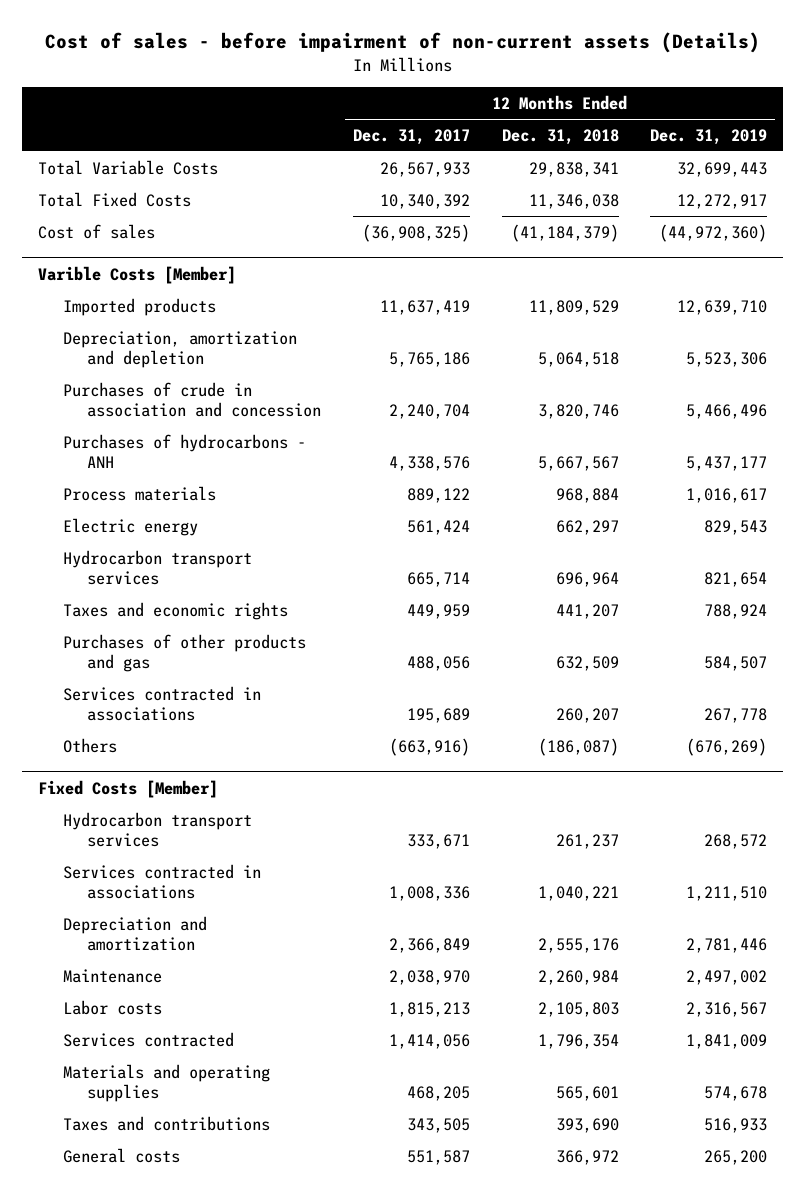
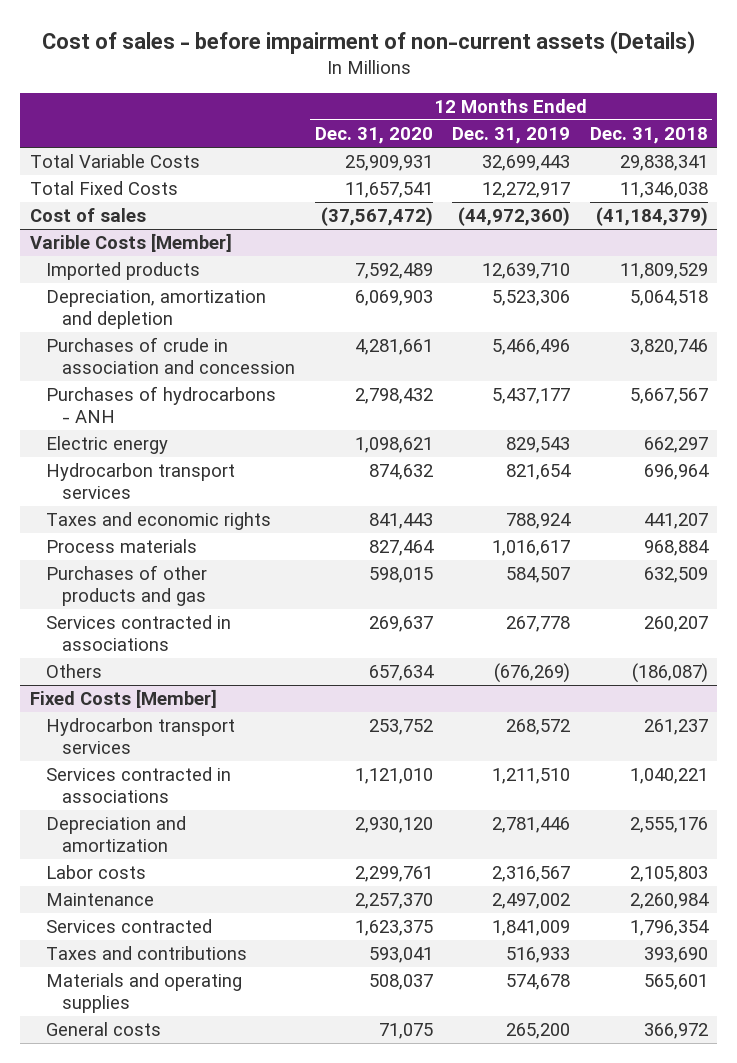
- | 12 Months Ended Dec. 31, 2017 | 12 Months Ended Dec. 31, 2018 | 12 Months Ended Dec. 31, 2019
+ | 12 Months Ended Dec. 31, 2020 | 12 Months Ended Dec. 31, 2019 | 12 Months Ended Dec. 31, 2018
@ Varible Costs [Member]
moved down: Process materials | 827,464 | 1,016,617 | 968,884
@ Fixed Costs [Member]
moved down: Maintenance | 2,257,370 | 2,497,002 | 2,260,984
moved down: Materials and operating supplies | 508,037 | 574,678 | 565,601

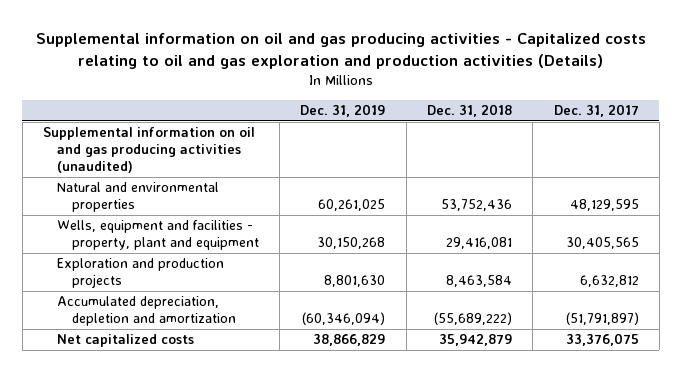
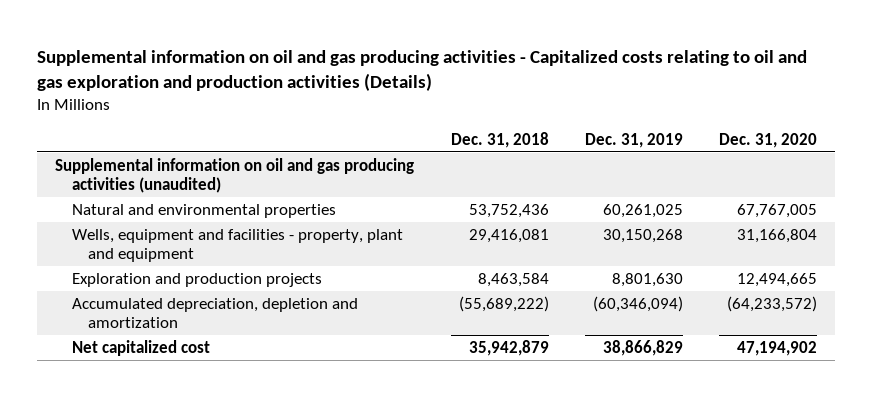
- | Dec. 31, 2019 | Dec. 31, 2018 | Dec. 31, 2017
+ | Dec. 31, 2018 | Dec. 31, 2019 | Dec. 31, 2020
- Net capitalized costs | 38,866,829 | 35,942,879 | 33,376,075
+ Net capitalized cost | 35,942,879 | 38,866,829 | 47,194,902

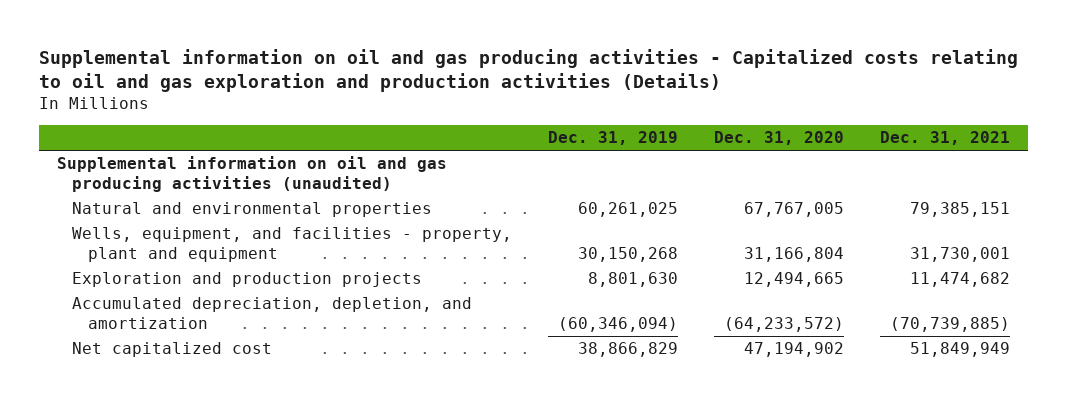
- | Dec. 31, 2018 | Dec. 31, 2019 | Dec. 31, 2020
+ | Dec. 31, 2019 | Dec. 31, 2020 | Dec. 31, 2021
- Wells, equipment and facilities - property, plant and equipment | 29,416,081 | 30,150,268 | 31,166,804
+ Wells, equipment, and facilities - property, plant and equipment | 30,150,268 | 31,166,804 | 31,730,001
- Accumulated depreciation, depletion and amortization | (55,689,222) | (60,346,094) | (64,233,572)
+ Accumulated depreciation, depletion, and amortization | (60,346,094) | (64,233,572) | (70,739,885)

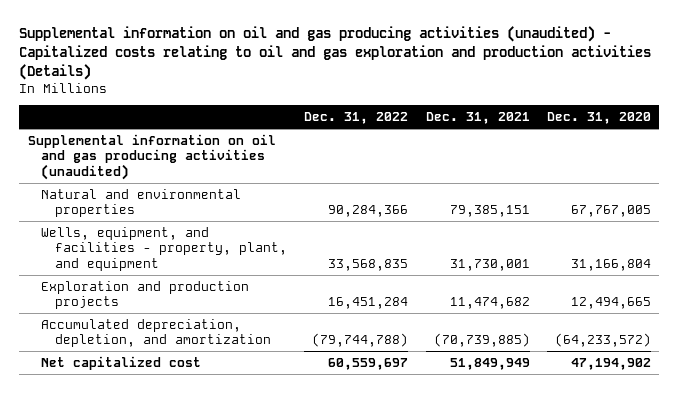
- Supplemental information on oil and gas producing activities - Capitalized costs relating to oil and gas exploration and production activities (Details)
+ Supplemental information on oil and gas producing activities (unaudited) - Capitalized costs relating to oil and gas exploration and production activities (Details)
- | Dec. 31, 2019 | Dec. 31, 2020 | Dec. 31, 2021
+ | Dec. 31, 2022 | Dec. 31, 2021 | Dec. 31, 2020
- Wells, equipment, and facilities - property, plant and equipment | 30,150,268 | 31,166,804 | 31,730,001
+ Wells, equipment, and facilities - property, plant, and equipment | 33,568,835 | 31,730,001 | 31,166,804

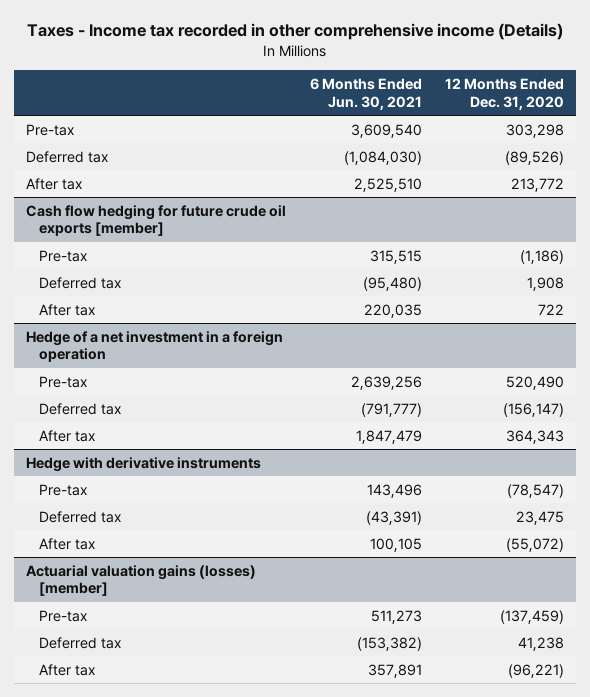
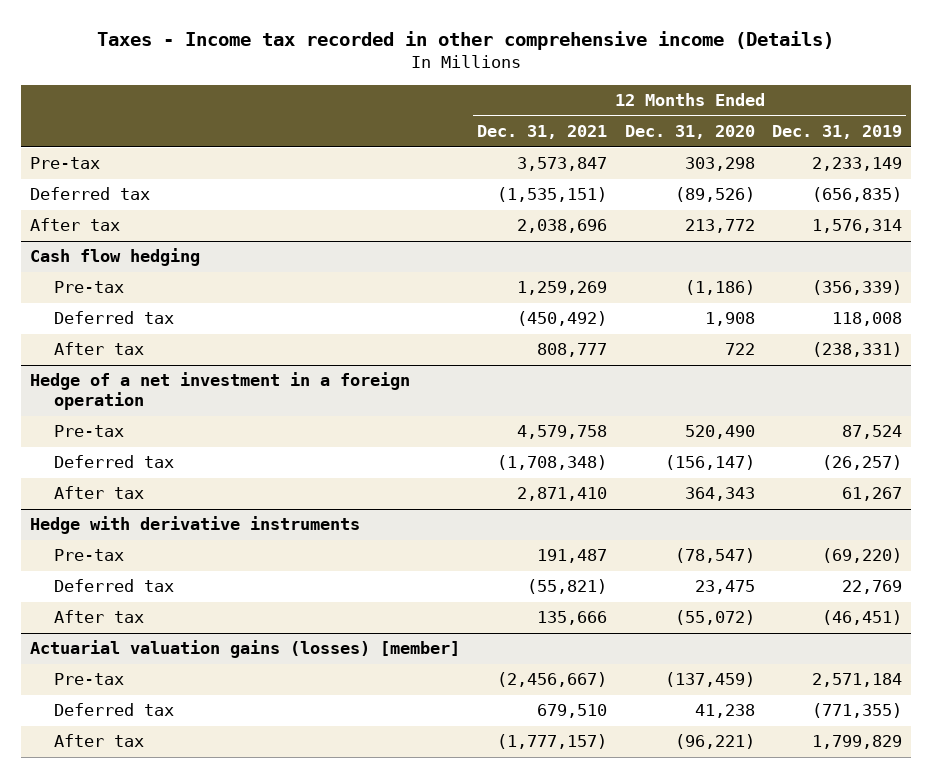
- | 6 Months Ended Jun. 30, 2021 | 12 Months Ended Dec. 31, 2020
+ | 12 Months Ended Dec. 31, 2021 | 12 Months Ended Dec. 31, 2020 | 12 Months Ended Dec. 31, 2019
- Cash flow hedging for future crude oil exports [member]
+ Cash flow hedging

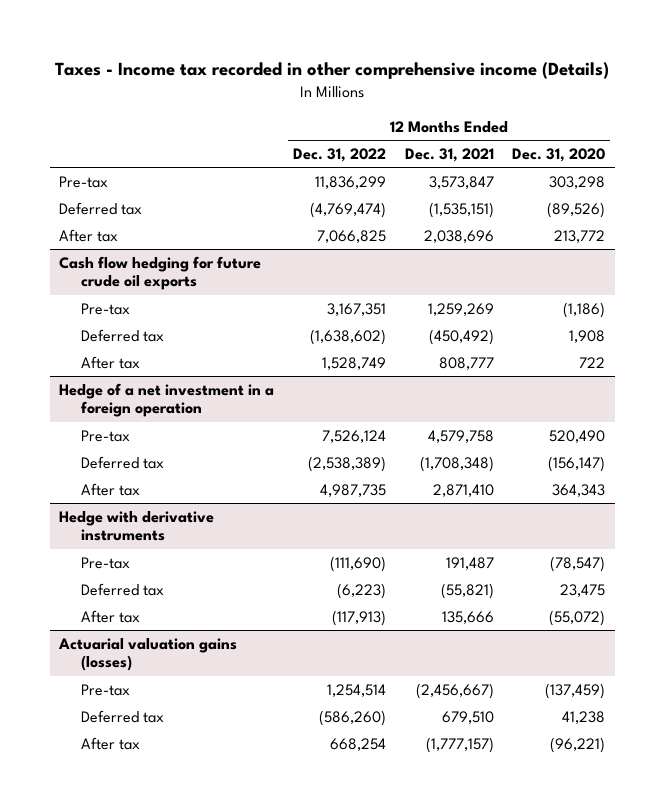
- | 12 Months Ended Dec. 31, 2021 | 12 Months Ended Dec. 31, 2020 | 12 Months Ended Dec. 31, 2019
+ | 12 Months Ended Dec. 31, 2022 | 12 Months Ended Dec. 31, 2021 | 12 Months Ended Dec. 31, 2020
- Cash flow hedging
+ Cash flow hedging for future crude oil exports
- Actuarial valuation gains (losses) [member]
+ Actuarial valuation gains (losses)

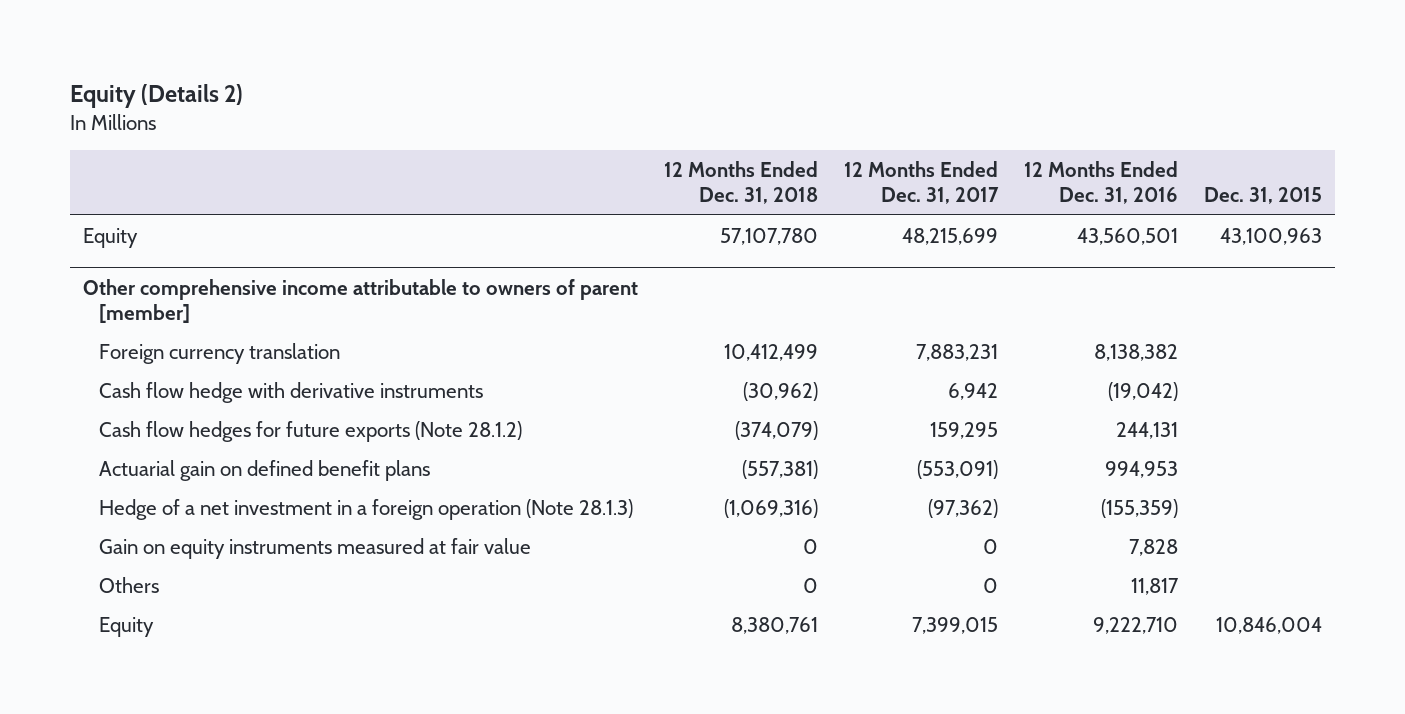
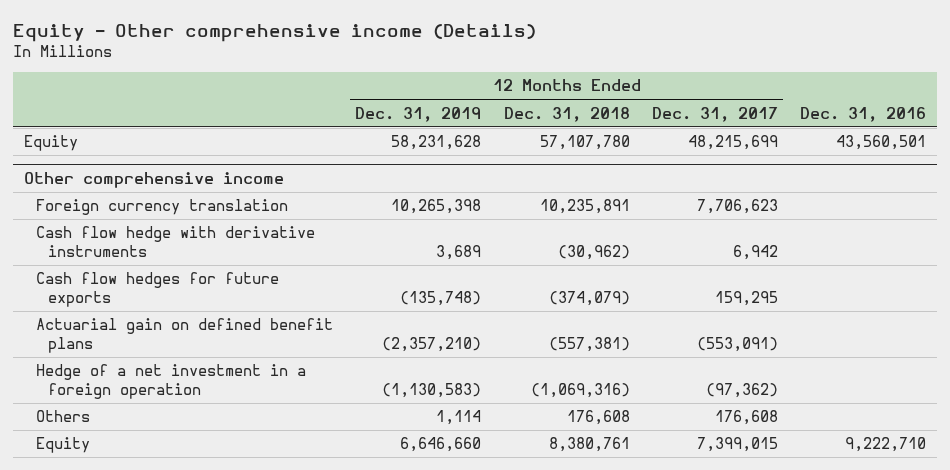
- Equity (Details 2)
+ Equity - Other comprehensive income (Details)
- | 12 Months Ended Dec. 31, 2018 | 12 Months Ended Dec. 31, 2017 | 12 Months Ended Dec. 31, 2016 | Dec. 31, 2015
+ | 12 Months Ended Dec. 31, 2019 | 12 Months Ended Dec. 31, 2018 | 12 Months Ended Dec. 31, 2017 | Dec. 31, 2016
- Other comprehensive income attributable to owners of parent [member]
- Foreign currency translation | 10,412,499 | 7,883,231 | 8,138,382 |
+ Other comprehensive income
+ Foreign currency translation | 10,265,398 | 10,235,891 | 7,706,623 |
- Cash flow hedges for future exports (Note 28.1.2) | (374,079) | 159,295 | 244,131 |
+ Cash flow hedges for future exports | (135,748) | (374,079) | 159,295 |
- Hedge of a net investment in a foreign operation (Note 28.1.3) | (1,069,316) | (97,362) | (155,359) |
- Gain on equity instruments measured at fair value | 0 | 0 | 7,828 |
- Others | 0 | 0 | 11,817 |
+ Hedge of a net investment in a foreign operation | (1,130,583) | (1,069,316) | (97,362) |
+ Others | 1,114 | 176,608 | 176,608 |

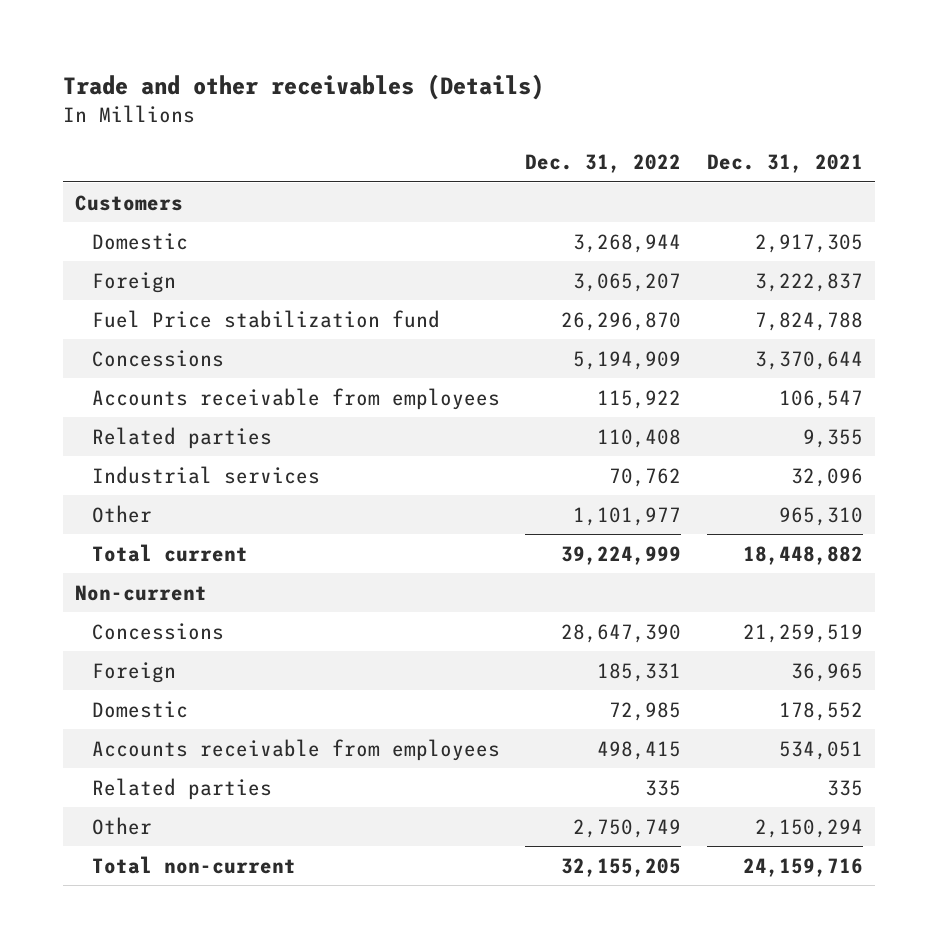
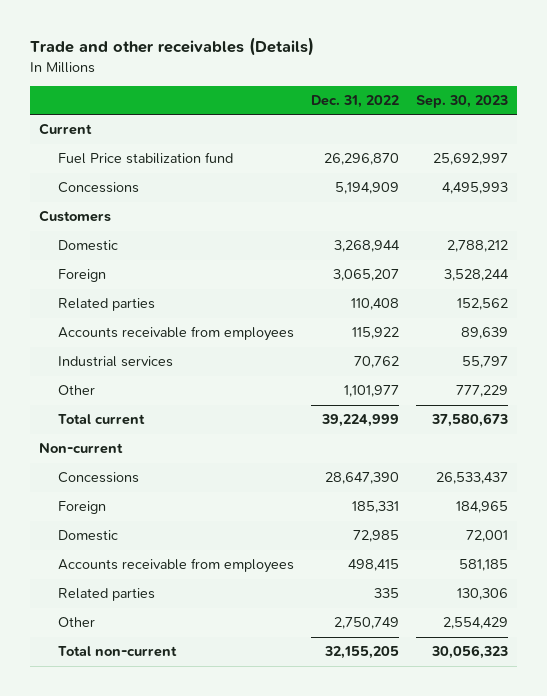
- | Dec. 31, 2022 | Dec. 31, 2021
+ | Dec. 31, 2022 | Sep. 30, 2023
+ Current
moved up: Fuel Price stabilization fund | 26,296,870 | 25,692,997
moved up: Concessions | 5,194,909 | 4,495,993
moved down: Accounts receivable from employees | 115,922 | 89,639

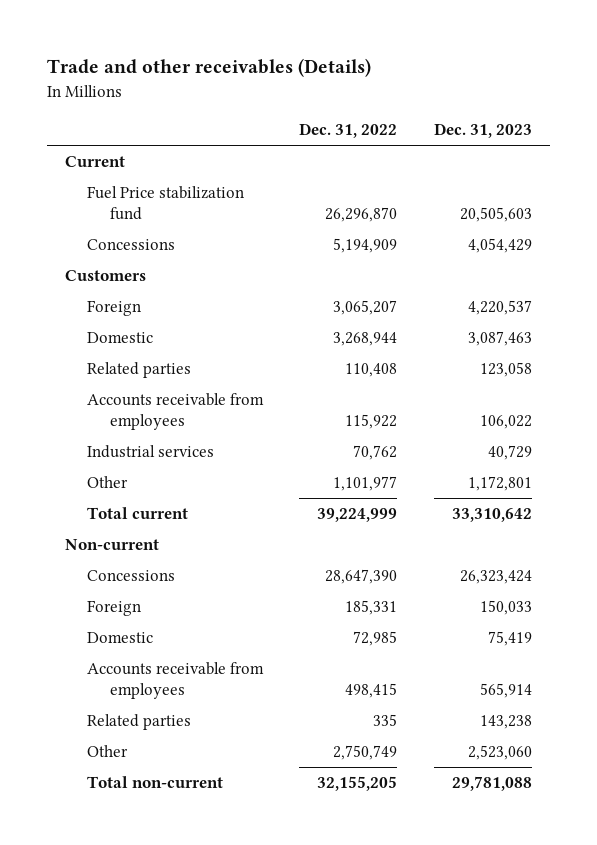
- | Dec. 31, 2022 | Sep. 30, 2023
+ | Dec. 31, 2022 | Dec. 31, 2023
moved down: Domestic | 3,268,944 | 3,087,463

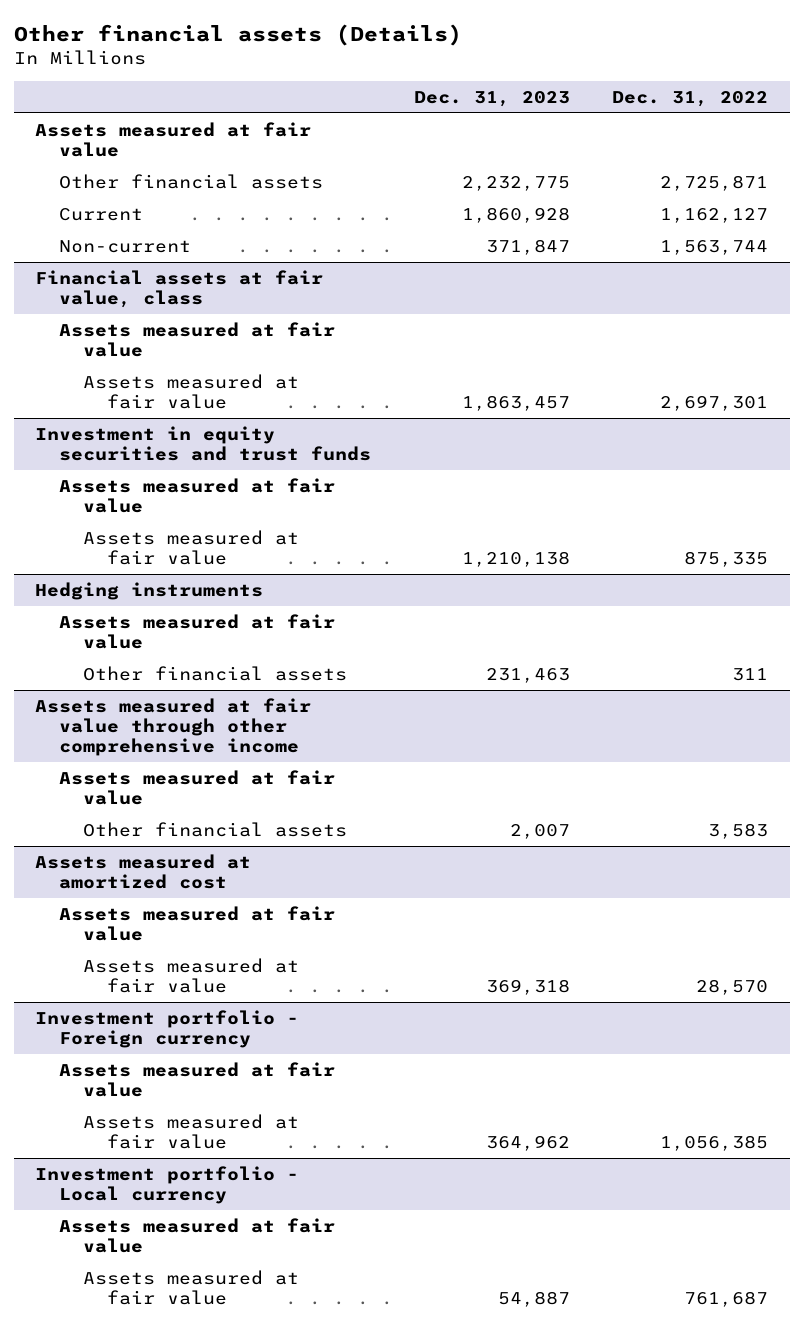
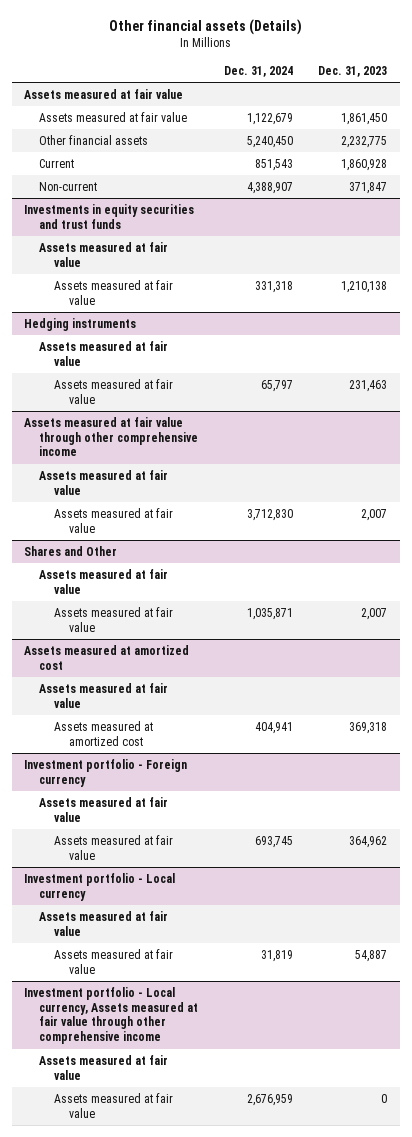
- | Dec. 31, 2023 | Dec. 31, 2022
+ | Dec. 31, 2024 | Dec. 31, 2023
+ Assets measured at fair value | 1,122,679 | 1,861,450
- Financial assets at fair value, class
- Assets measured at fair value
- Assets measured at fair value | 1,863,457 | 2,697,301
- Investment in equity securities and trust funds
+ Investments in equity securities and trust funds
@ Hedging instruments
- Other financial assets | 231,463 | 311
+ Assets measured at fair value | 65,797 | 231,463
@ Assets measured at fair value through other comprehensive income
- Other financial assets | 2,007 | 3,583
+ Assets measured at fair value | 3,712,830 | 2,007
+ Shares and Other
+ Assets measured at fair value
+ Assets measured at fair value | 1,035,871 | 2,007
@ Assets measured at amortized cost
- Assets measured at fair value | 369,318 | 28,570
+ Assets measured at amortized cost | 404,941 | 369,318
+ Investment portfolio - Local currency, Assets measured at fair value through other comprehensive income
+ Assets measured at fair value
+ Assets measured at fair value | 2,676,959 | 0

